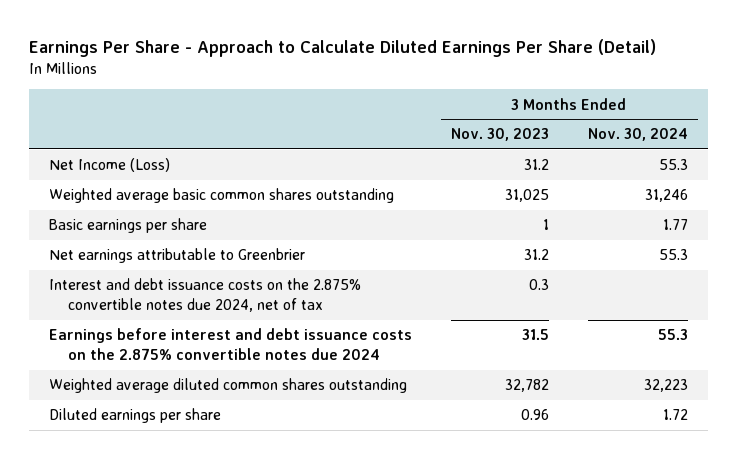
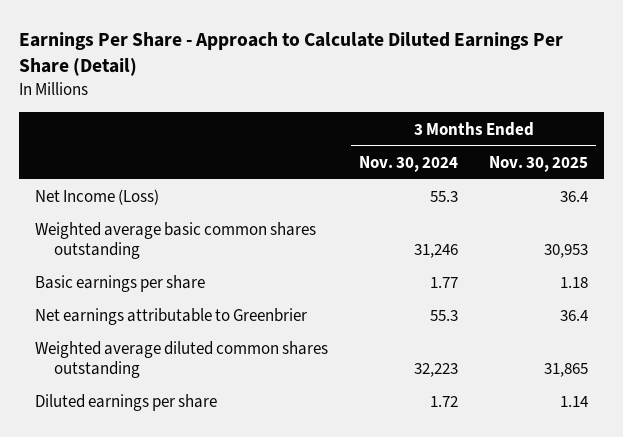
- | 3 Months Ended Nov. 30, 2023 | 3 Months Ended Nov. 30, 2024
+ | 3 Months Ended Nov. 30, 2024 | 3 Months Ended Nov. 30, 2025
- Interest and debt issuance costs on the 2.875% convertible notes due 2024, net of tax | 0.3 |
- Earnings before interest and debt issuance costs on the 2.875% convertible notes due 2024 | 31.5 | 55.3

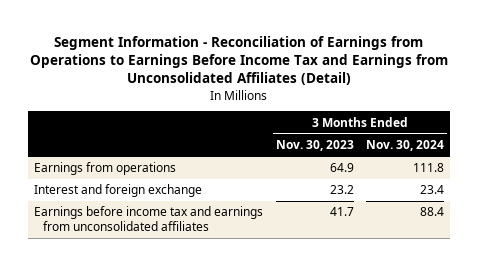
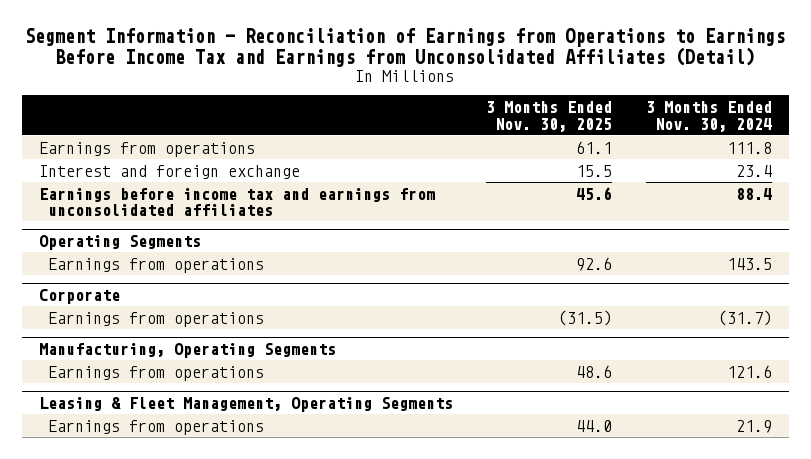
- | 3 Months Ended Nov. 30, 2023 | 3 Months Ended Nov. 30, 2024
+ | 3 Months Ended Nov. 30, 2025 | 3 Months Ended Nov. 30, 2024
+ Operating Segments
+ Earnings from operations | 92.6 | 143.5
+ Corporate
+ Earnings from operations | (31.5) | (31.7)
+ Manufacturing, Operating Segments
+ Earnings from operations | 48.6 | 121.6
+ Leasing & Fleet Management, Operating Segments
+ Earnings from operations | 44.0 | 21.9

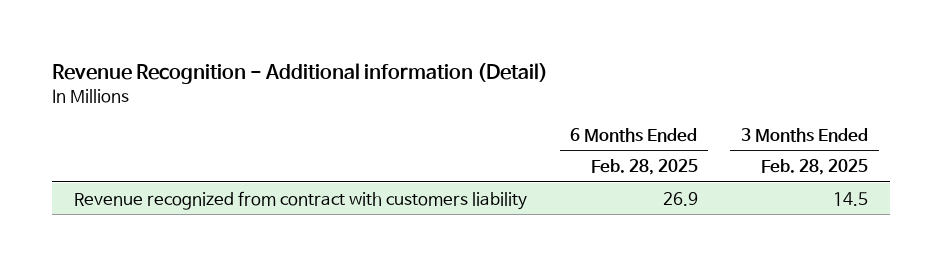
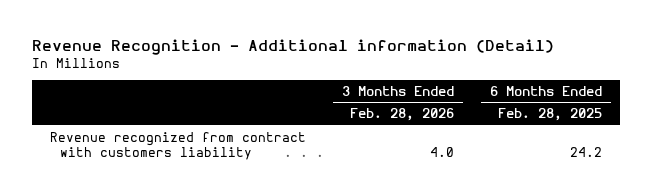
- | 6 Months Ended Feb. 28, 2025 | 3 Months Ended Feb. 28, 2025
+ | 3 Months Ended Feb. 28, 2026 | 6 Months Ended Feb. 28, 2025
- Revenue recognized from contract with customers liability | 26.9 | 14.5
+ Revenue recognized from contract with customers liability | 4.0 | 24.2

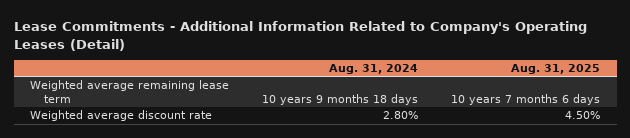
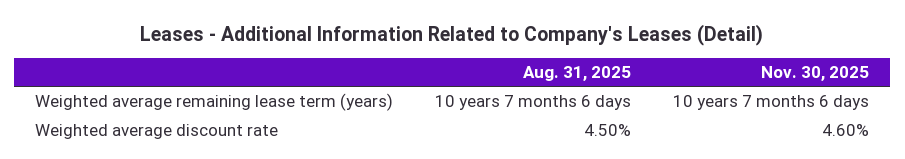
- Lease Commitments - Additional Information Related to Company's Operating Leases (Detail)
+ Leases - Additional Information Related to Company's Leases (Detail)
- | Aug. 31, 2024 | Aug. 31, 2025
+ | Aug. 31, 2025 | Nov. 30, 2025
- Weighted average remaining lease term | 10 years 9 months 18 days | 10 years 7 months 6 days
+ Weighted average remaining lease term (years) | 10 years 7 months 6 days | 10 years 7 months 6 days

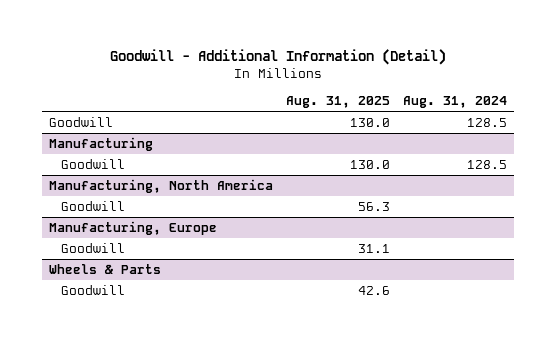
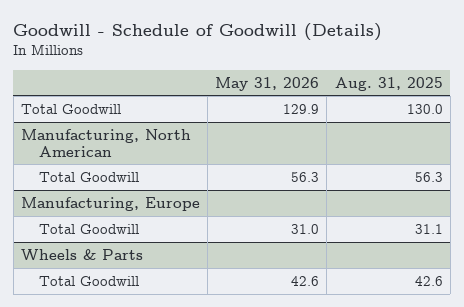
- Goodwill - Additional Information (Detail)
+ Goodwill - Schedule of Goodwill (Details)
- | Aug. 31, 2025 | Aug. 31, 2024
+ | May 31, 2026 | Aug. 31, 2025
- Goodwill | 130.0 | 128.5
- Manufacturing
- Goodwill | 130.0 | 128.5
- Manufacturing, North America
- Goodwill | 56.3 |
+ Total Goodwill | 129.9 | 130.0
+ Manufacturing, North American
+ Total Goodwill | 56.3 | 56.3
@ Manufacturing, Europe
- Goodwill | 31.1 |
+ Total Goodwill | 31.0 | 31.1
@ Wheels & Parts
- Goodwill | 42.6 |
+ Total Goodwill | 42.6 | 42.6

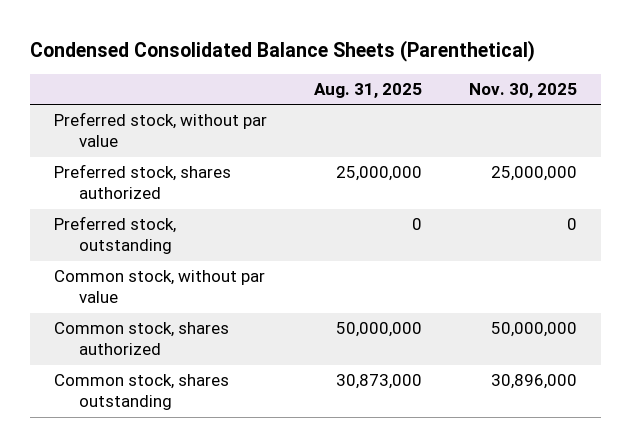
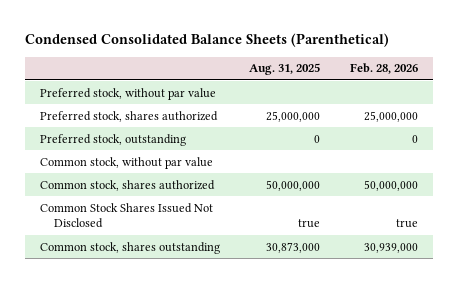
- | Aug. 31, 2025 | Nov. 30, 2025
+ | Aug. 31, 2025 | Feb. 28, 2026
+ Common Stock Shares Issued Not Disclosed | true | true

